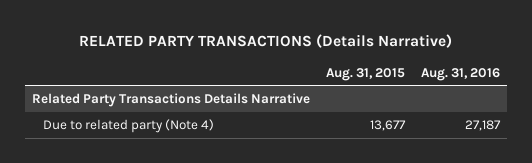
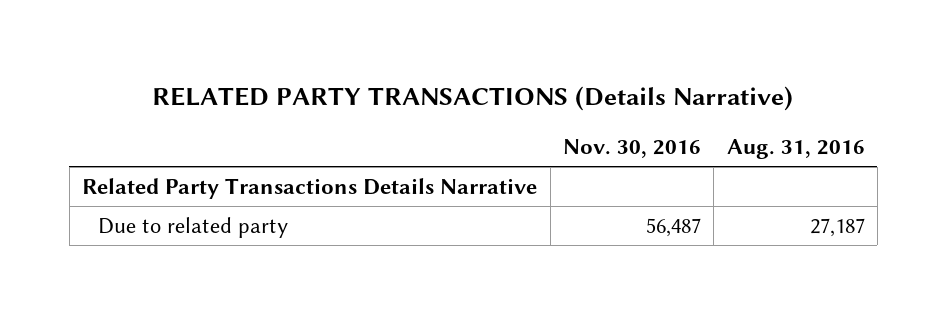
- | Aug. 31, 2015 | Aug. 31, 2016
+ | Nov. 30, 2016 | Aug. 31, 2016
- Due to related party (Note 4) | 13,677 | 27,187
+ Due to related party | 56,487 | 27,187

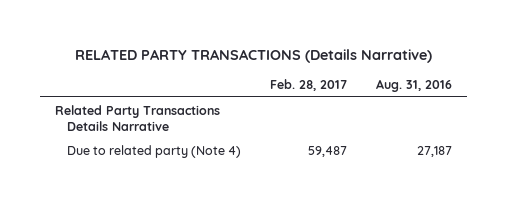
- | Nov. 30, 2016 | Aug. 31, 2016
+ | Feb. 28, 2017 | Aug. 31, 2016
- Due to related party | 56,487 | 27,187
+ Due to related party (Note 4) | 59,487 | 27,187

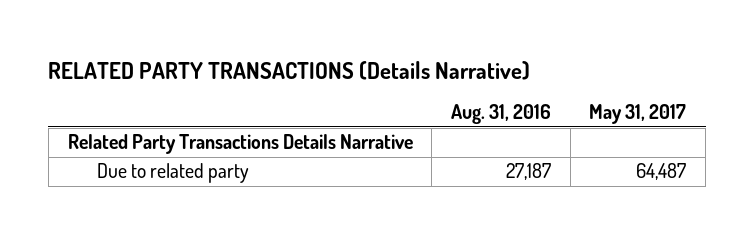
- | Feb. 28, 2017 | Aug. 31, 2016
+ | Aug. 31, 2016 | May 31, 2017
- Due to related party (Note 4) | 59,487 | 27,187
+ Due to related party | 27,187 | 64,487

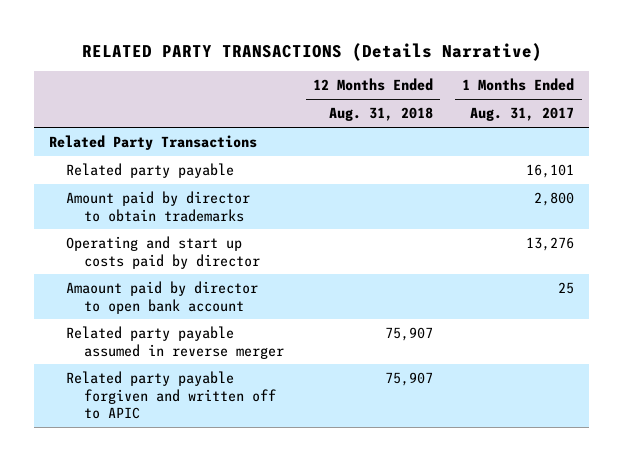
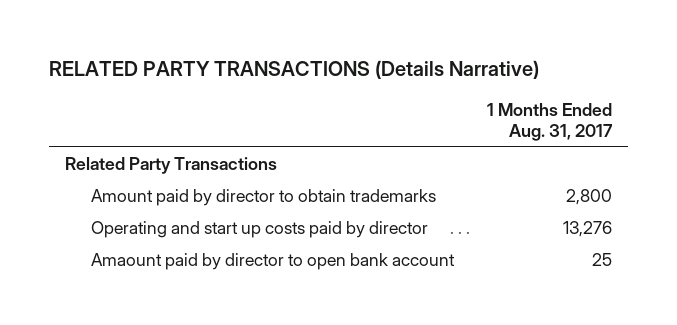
- | 12 Months Ended Aug. 31, 2018 | 1 Months Ended Aug. 31, 2017
+ | 1 Months Ended Aug. 31, 2017
- Related party payable | | 16,101
- Related party payable assumed in reverse merger | 75,907 |
- Related party payable forgiven and written off to APIC | 75,907 |

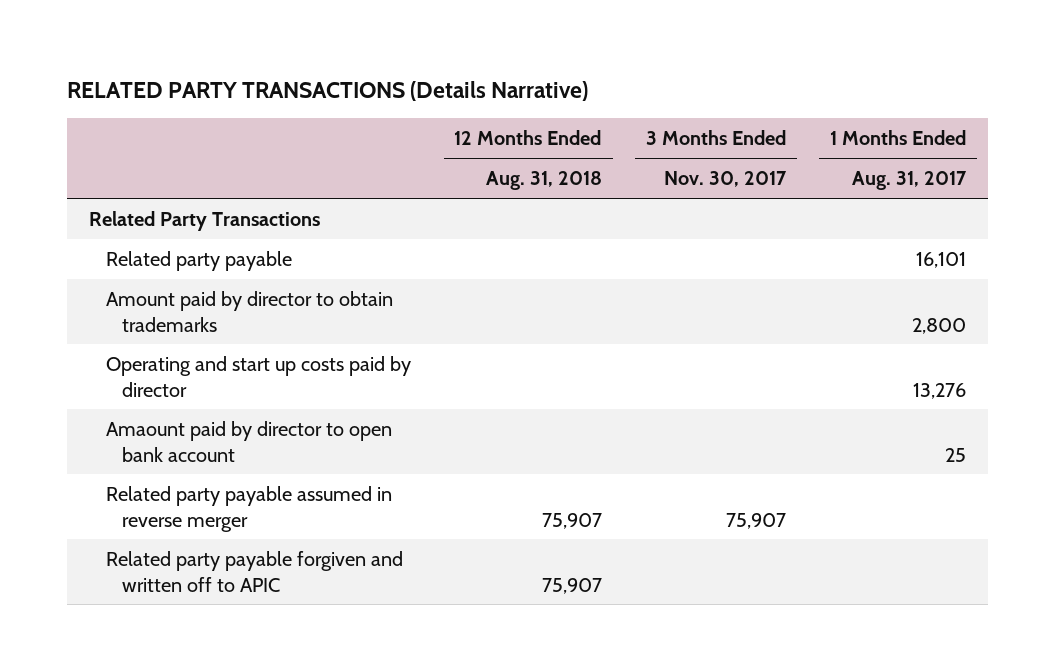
- | 1 Months Ended Aug. 31, 2017
+ | 12 Months Ended Aug. 31, 2018 | 3 Months Ended Nov. 30, 2017 | 1 Months Ended Aug. 31, 2017
+ Related party payable | | | 16,101
+ Related party payable assumed in reverse merger | 75,907 | 75,907 |
+ Related party payable forgiven and written off to APIC | 75,907 | |

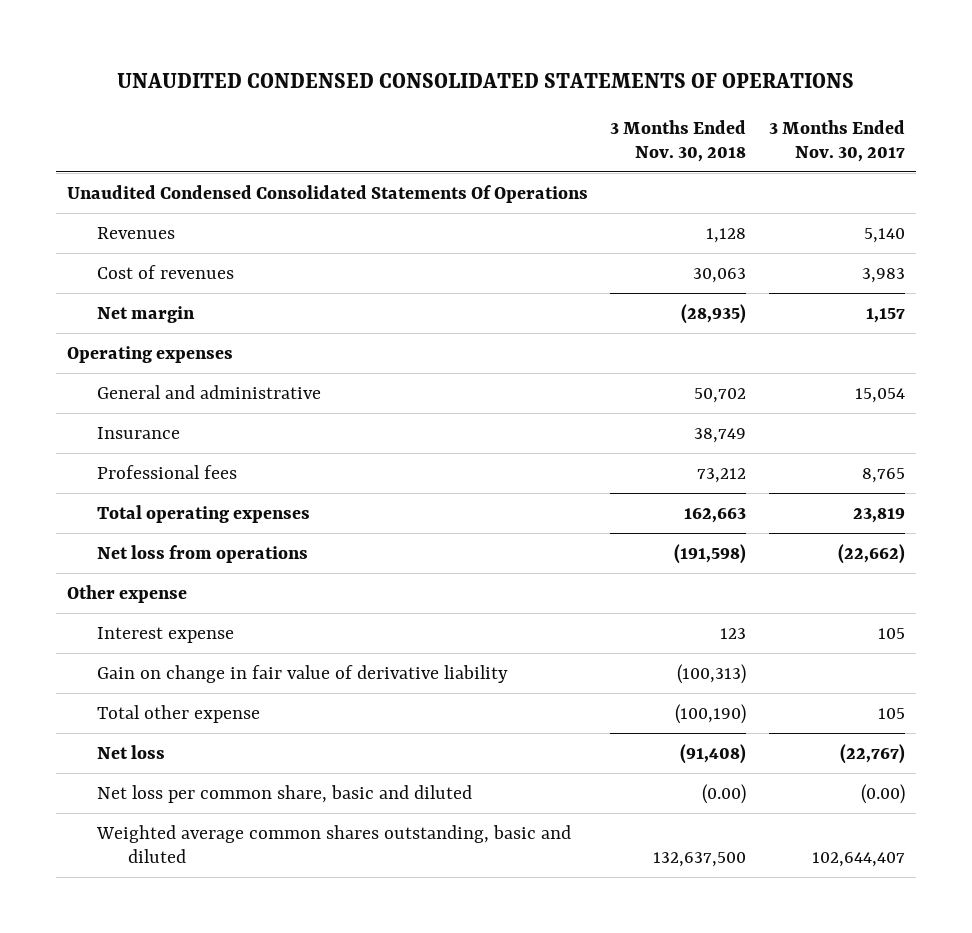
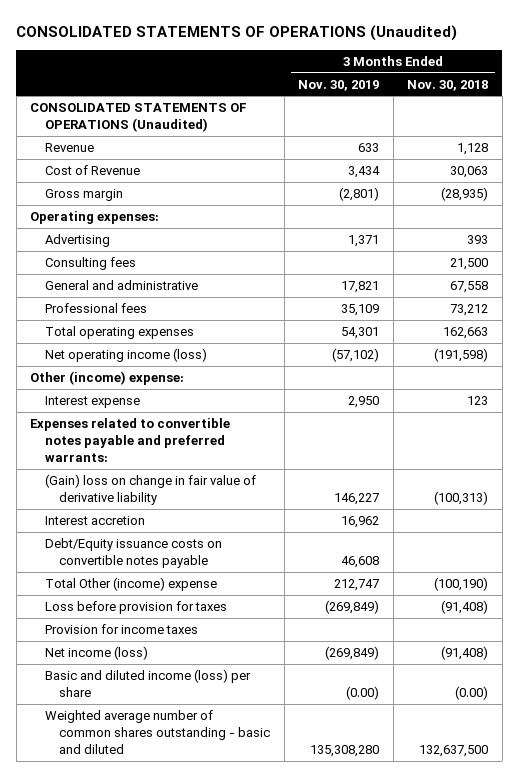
- UNAUDITED CONDENSED CONSOLIDATED STATEMENTS OF OPERATIONS
+ CONSOLIDATED STATEMENTS OF OPERATIONS (Unaudited)
- | 3 Months Ended Nov. 30, 2018 | 3 Months Ended Nov. 30, 2017
+ | 3 Months Ended Nov. 30, 2019 | 3 Months Ended Nov. 30, 2018
- Unaudited Condensed Consolidated Statements Of Operations
- Revenues | 1,128 | 5,140
- Cost of revenues | 30,063 | 3,983
- Net margin | (28,935) | 1,157
- Operating expenses
- General and administrative | 50,702 | 15,054
- Insurance | 38,749 |
+ CONSOLIDATED STATEMENTS OF OPERATIONS (Unaudited)
+ Revenue | 633 | 1,128
+ Cost of Revenue | 3,434 | 30,063
+ Gross margin | (2,801) | (28,935)
+ Operating expenses:
+ Advertising | 1,371 | 393
+ Consulting fees | | 21,500
+ General and administrative | 17,821 | 67,558
- Net loss from operations | (191,598) | (22,662)
- Other expense
+ Net operating income (loss) | (57,102) | (191,598)
+ Other (income) expense:
- Gain on change in fair value of derivative liability | (100,313) |
- Total other expense | (100,190) | 105
- Net loss | (91,408) | (22,767)
- Net loss per common share, basic and diluted | (0.00) | (0.00)
- Weighted average common shares outstanding, basic and diluted | 132,637,500 | 102,644,407
+ Expenses related to convertible notes payable and preferred warrants:
+ (Gain) loss on change in fair value of derivative liability | 146,227 | (100,313)
+ Interest accretion | 16,962 |
+ Debt/Equity issuance costs on convertible notes payable | 46,608 |
+ Total Other (income) expense | 212,747 | (100,190)
+ Loss before provision for taxes | (269,849) | (91,408)
+ Provision for income taxes
+ Net income (loss) | (269,849) | (91,408)
+ Basic and diluted income (loss) per share | (0.00) | (0.00)
+ Weighted average number of common shares outstanding - basic and diluted | 135,308,280 | 132,637,500

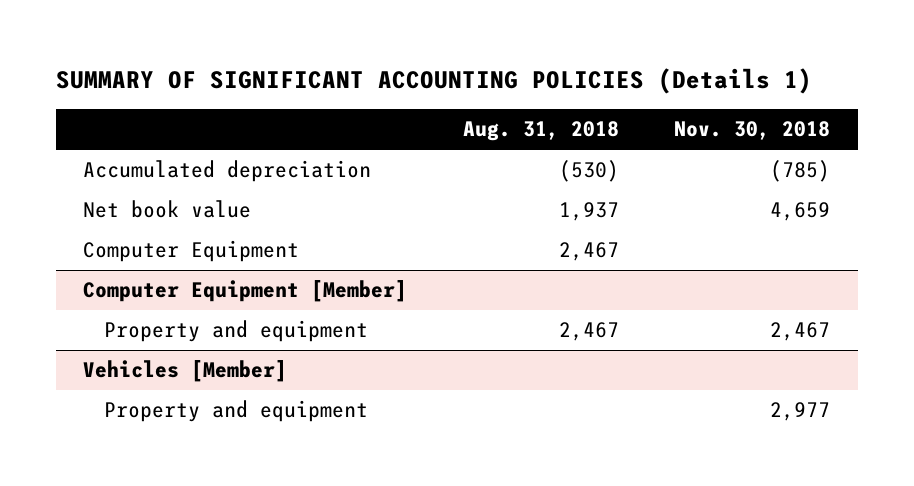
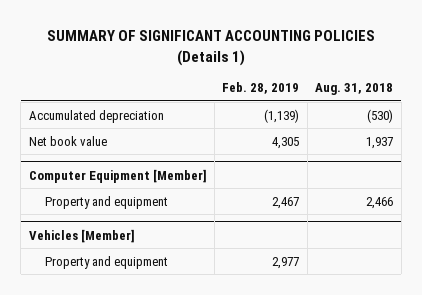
- | Aug. 31, 2018 | Nov. 30, 2018
+ | Feb. 28, 2019 | Aug. 31, 2018
- Computer Equipment | 2,467 |
@ Computer Equipment [Member]
- Property and equipment | 2,467 | 2,467
+ Property and equipment | 2,467 | 2,466

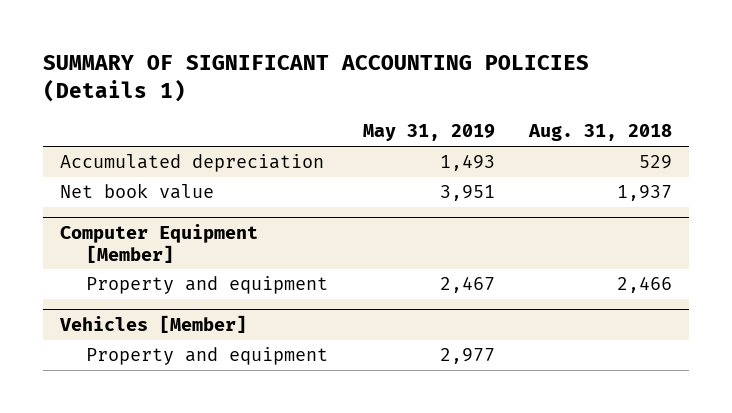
- | Feb. 28, 2019 | Aug. 31, 2018
+ | May 31, 2019 | Aug. 31, 2018
- Accumulated depreciation | (1,139) | (530)
+ Accumulated depreciation | 1,493 | 529

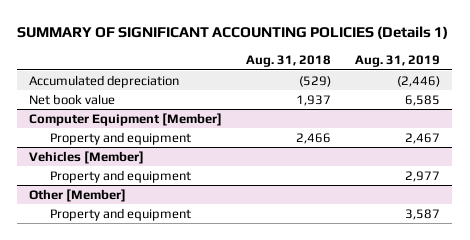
- | May 31, 2019 | Aug. 31, 2018
+ | Aug. 31, 2018 | Aug. 31, 2019
- Accumulated depreciation | 1,493 | 529
+ Accumulated depreciation | (529) | (2,446)
+ Other [Member]
+ Property and equipment | | 3,587

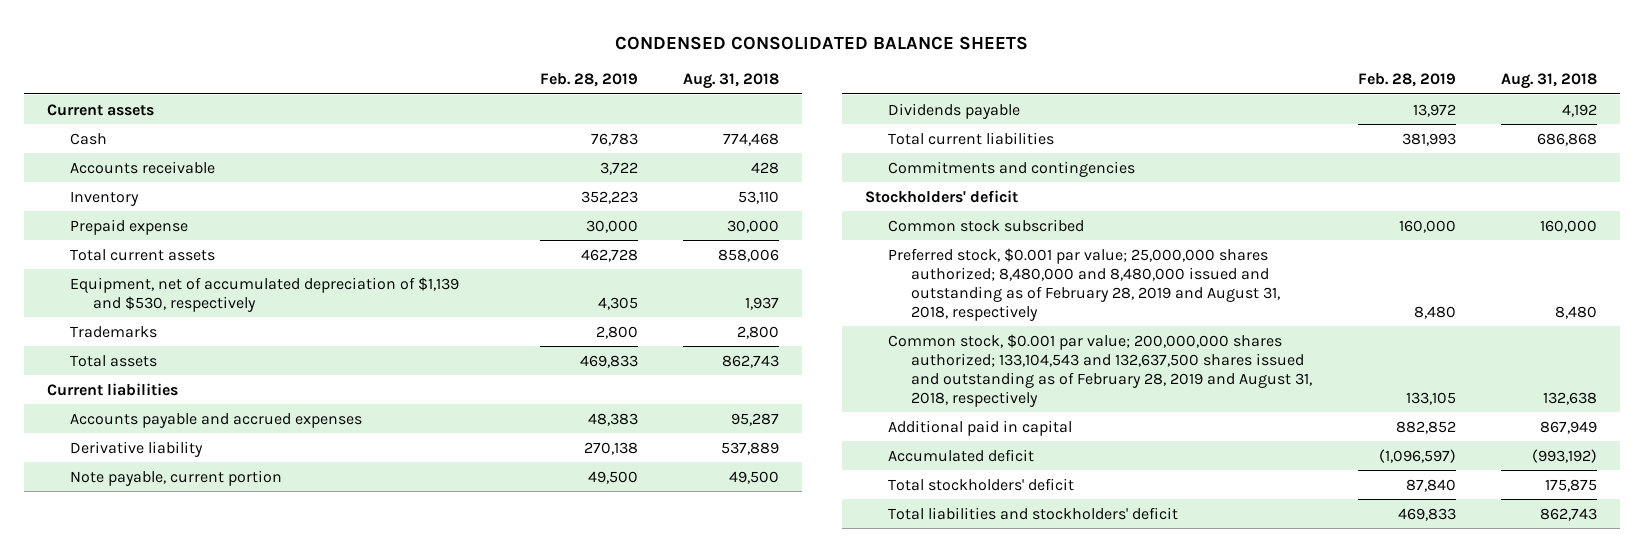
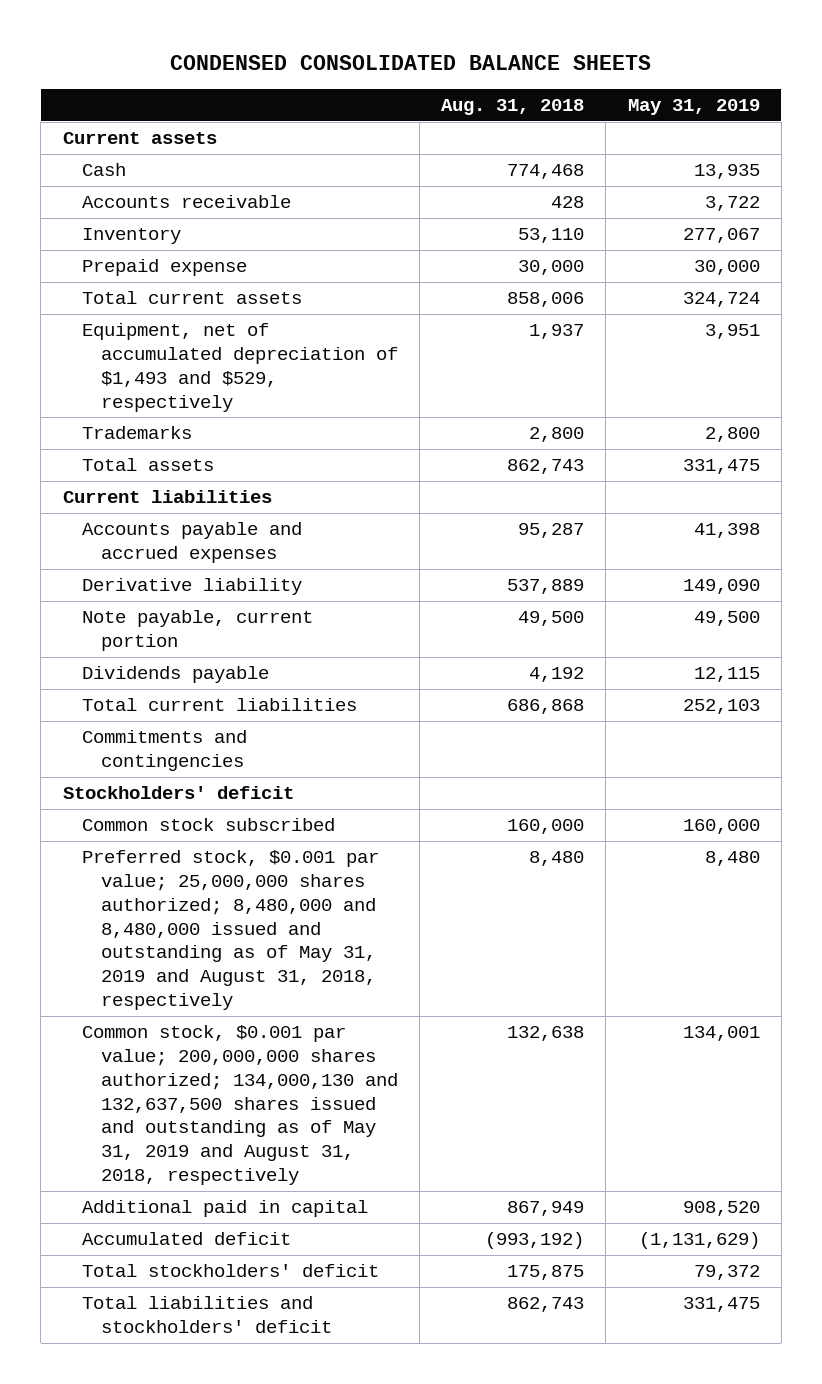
- | Feb. 28, 2019 | Aug. 31, 2018
+ | Aug. 31, 2018 | May 31, 2019
- Equipment, net of accumulated depreciation of $1,139 and $530, respectively | 4,305 | 1,937
+ Equipment, net of accumulated depreciation of $1,493 and $529, respectively | 1,937 | 3,951
- Preferred stock, $0.001 par value; 25,000,000 shares authorized; 8,480,000 and 8,480,000 issued and outstanding as of February 28, 2019 and August 31, 2018, respectively | 8,480 | 8,480
- Common stock, $0.001 par value; 200,000,000 shares authorized; 133,104,543 and 132,637,500 shares issued and outstanding as of February 28, 2019 and August 31, 2018, respectively | 133,105 | 132,638
+ Preferred stock, $0.001 par value; 25,000,000 shares authorized; 8,480,000 and 8,480,000 issued and outstanding as of May 31, 2019 and August 31, 2018, respectively | 8,480 | 8,480
+ Common stock, $0.001 par value; 200,000,000 shares authorized; 134,000,130 and 132,637,500 shares issued and outstanding as of May 31, 2019 and August 31, 2018, respectively | 132,638 | 134,001

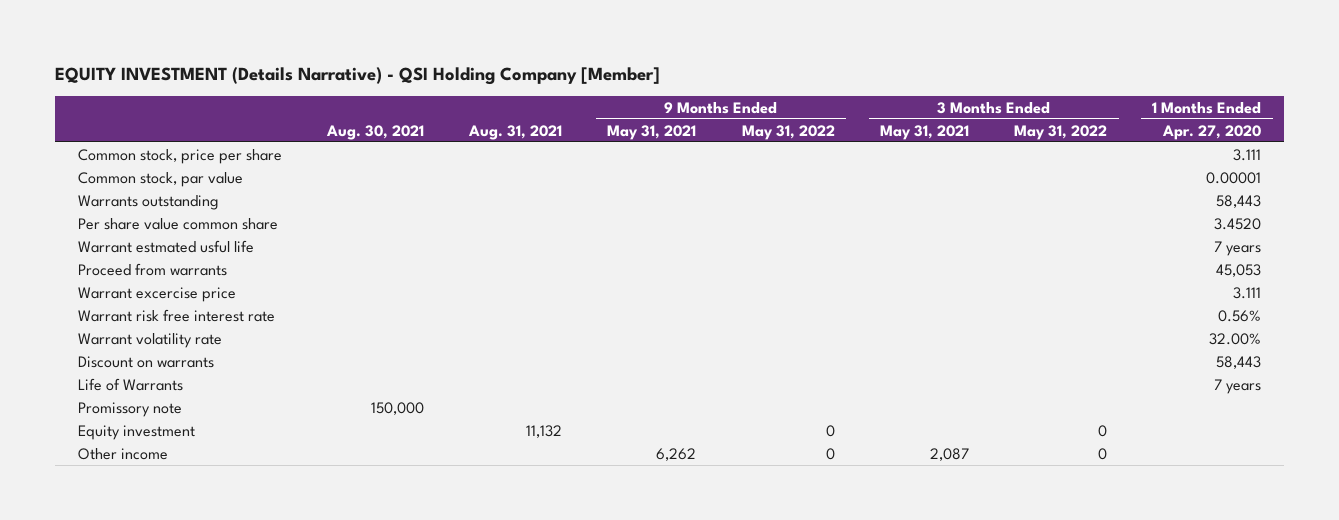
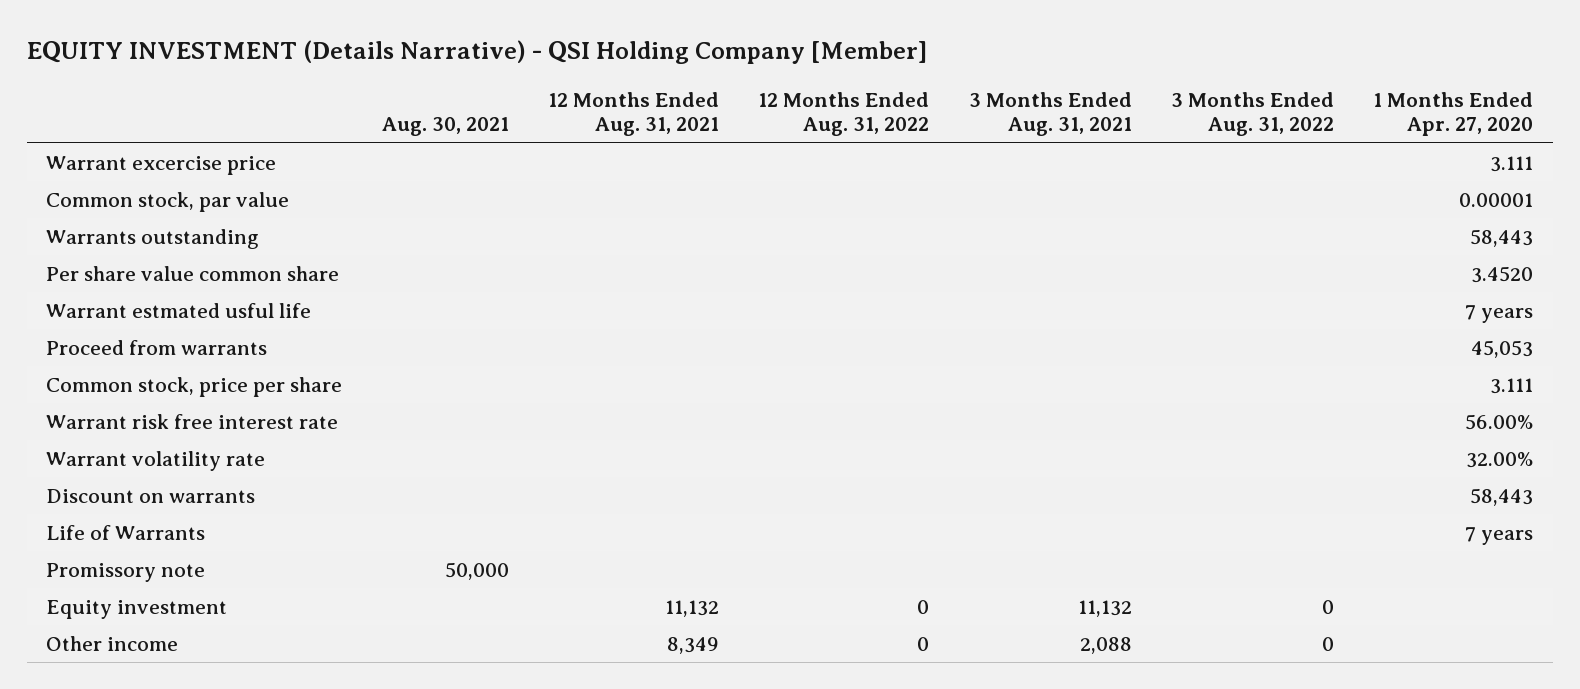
- | Aug. 30, 2021 | Aug. 31, 2021 | 9 Months Ended May 31, 2021 | 9 Months Ended May 31, 2022 | 3 Months Ended May 31, 2021 | 3 Months Ended May 31, 2022 | 1 Months Ended Apr. 27, 2020
+ | Aug. 30, 2021 | 12 Months Ended Aug. 31, 2021 | 12 Months Ended Aug. 31, 2022 | 3 Months Ended Aug. 31, 2021 | 3 Months Ended Aug. 31, 2022 | 1 Months Ended Apr. 27, 2020
moved up: Warrant excercise price | | | | | | 3.111
- Warrant risk free interest rate | | | | | | | 0.56%
moved down: Common stock, price per share | | | | | | 3.111
+ Warrant risk free interest rate | | | | | | 56.00%
- Promissory note | 150,000 | | | | | |
+ Promissory note | 50,000 | | | | |

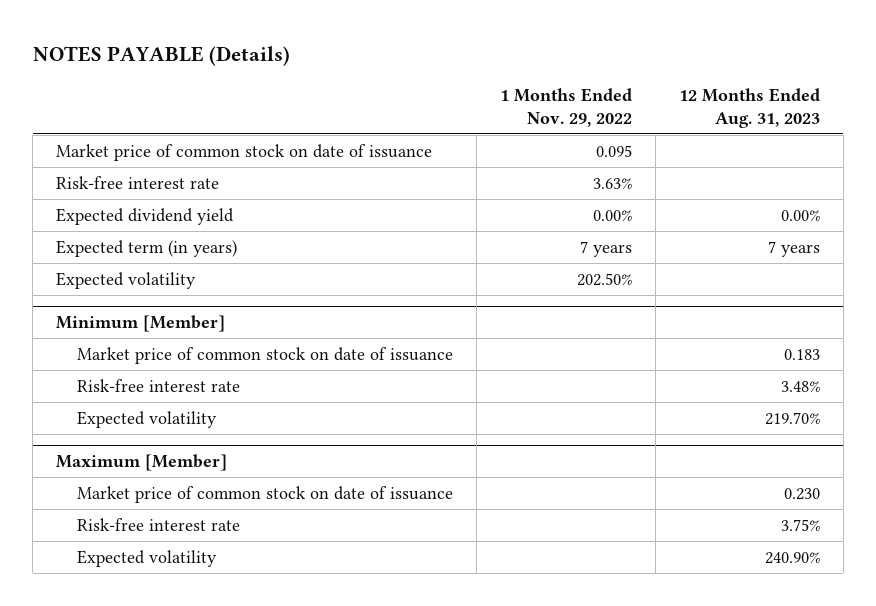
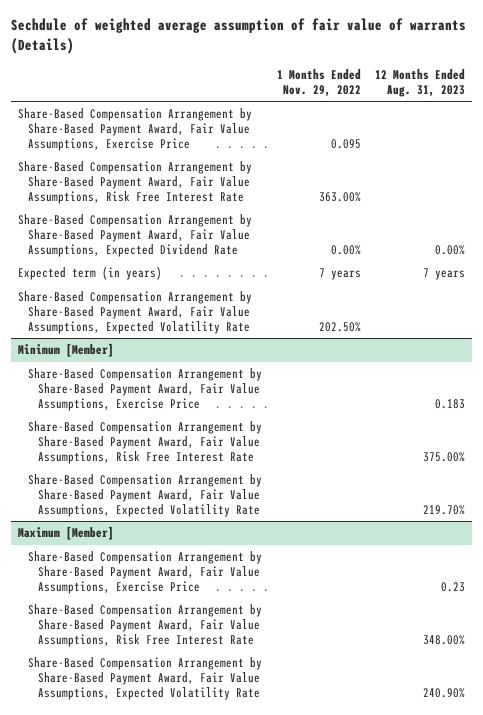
- NOTES PAYABLE (Details)
+ Sechdule of weighted average assumption of fair value of warrants (Details)
- Market price of common stock on date of issuance | 0.095 |
- Risk-free interest rate | 3.63% |
- Expected dividend yield | 0.00% | 0.00%
+ Share-Based Compensation Arrangement by Share-Based Payment Award, Fair Value Assumptions, Exercise Price | 0.095 |
+ Share-Based Compensation Arrangement by Share-Based Payment Award, Fair Value Assumptions, Risk Free Interest Rate | 363.00% |
+ Share-Based Compensation Arrangement by Share-Based Payment Award, Fair Value Assumptions, Expected Dividend Rate | 0.00% | 0.00%
- Expected volatility | 202.50% |
+ Share-Based Compensation Arrangement by Share-Based Payment Award, Fair Value Assumptions, Expected Volatility Rate | 202.50% |
@ Minimum [Member]
- Market price of common stock on date of issuance | | 0.183
- Risk-free interest rate | | 3.48%
- Expected volatility | | 219.70%
+ Share-Based Compensation Arrangement by Share-Based Payment Award, Fair Value Assumptions, Exercise Price | | 0.183
+ Share-Based Compensation Arrangement by Share-Based Payment Award, Fair Value Assumptions, Risk Free Interest Rate | | 375.00%
+ Share-Based Compensation Arrangement by Share-Based Payment Award, Fair Value Assumptions, Expected Volatility Rate | | 219.70%
@ Maximum [Member]
- Market price of common stock on date of issuance | | 0.230
- Risk-free interest rate | | 3.75%
- Expected volatility | | 240.90%
+ Share-Based Compensation Arrangement by Share-Based Payment Award, Fair Value Assumptions, Exercise Price | | 0.23
+ Share-Based Compensation Arrangement by Share-Based Payment Award, Fair Value Assumptions, Risk Free Interest Rate | | 348.00%
+ Share-Based Compensation Arrangement by Share-Based Payment Award, Fair Value Assumptions, Expected Volatility Rate | | 240.90%

